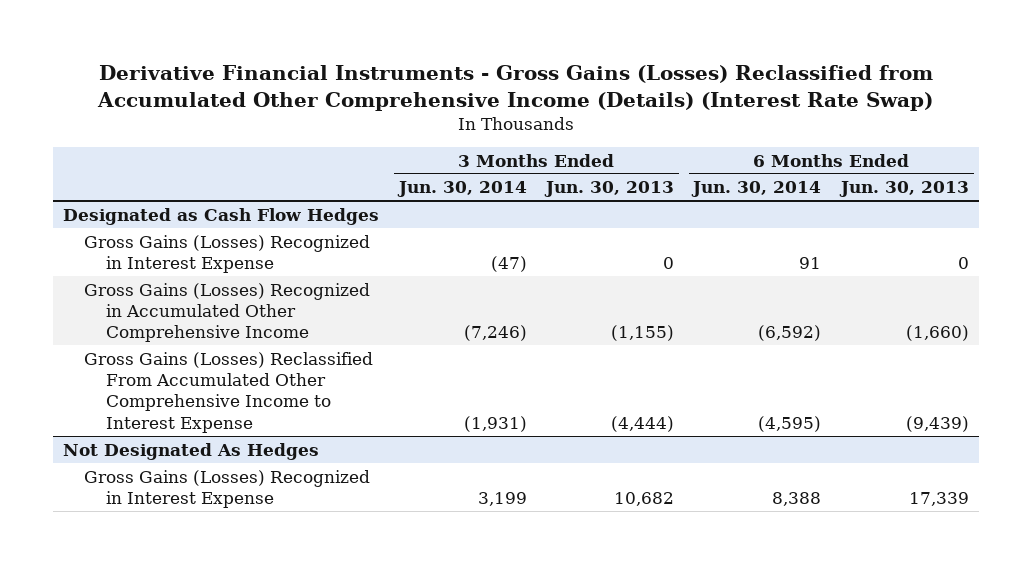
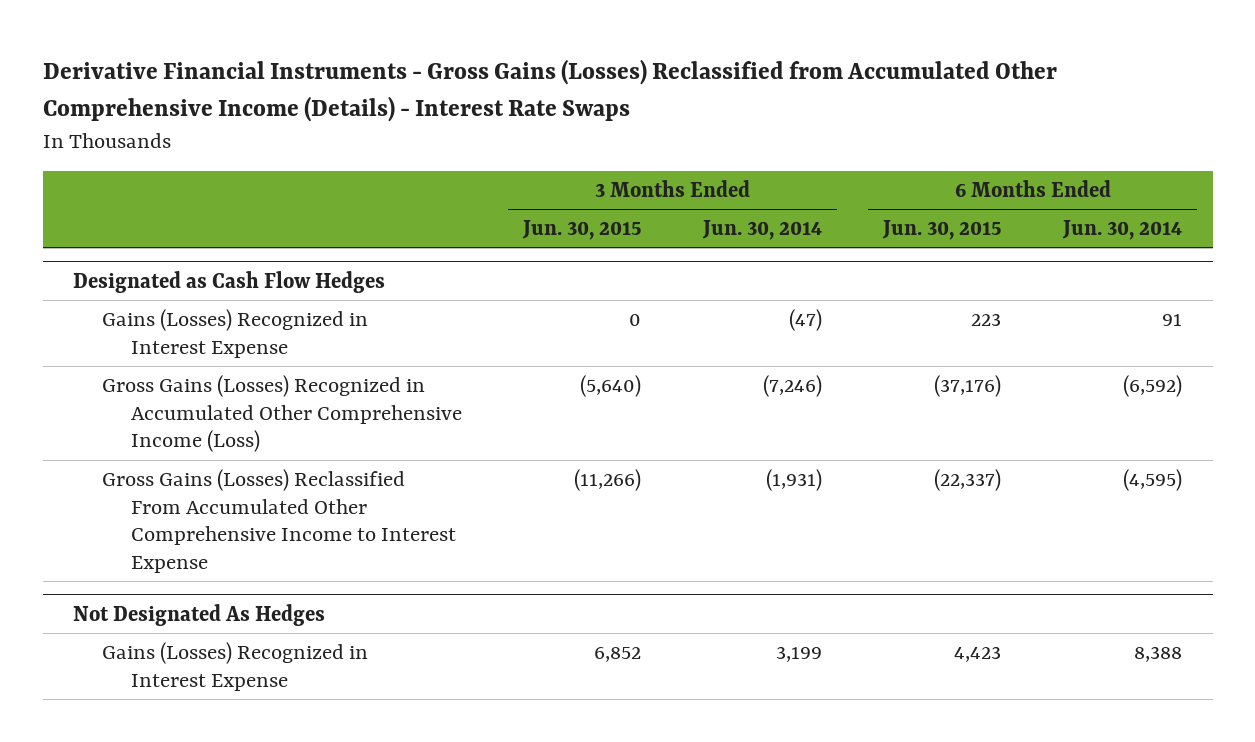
- Derivative Financial Instruments - Gross Gains (Losses) Reclassified from Accumulated Other Comprehensive Income (Details) (Interest Rate Swap)
+ Derivative Financial Instruments - Gross Gains (Losses) Reclassified from Accumulated Other Comprehensive Income (Details) - Interest Rate Swaps
- | 3 Months Ended Jun. 30, 2014 | 3 Months Ended Jun. 30, 2013 | 6 Months Ended Jun. 30, 2014 | 6 Months Ended Jun. 30, 2013
+ | 3 Months Ended Jun. 30, 2015 | 3 Months Ended Jun. 30, 2014 | 6 Months Ended Jun. 30, 2015 | 6 Months Ended Jun. 30, 2014
@ Designated as Cash Flow Hedges
- Gross Gains (Losses) Recognized in Interest Expense | (47) | 0 | 91 | 0
- Gross Gains (Losses) Recognized in Accumulated Other Comprehensive Income | (7,246) | (1,155) | (6,592) | (1,660)
+ Gains (Losses) Recognized in Interest Expense | 0 | (47) | 223 | 91
+ Gross Gains (Losses) Recognized in Accumulated Other Comprehensive Income (Loss) | (5,640) | (7,246) | (37,176) | (6,592)
@ Not Designated As Hedges
- Gross Gains (Losses) Recognized in Interest Expense | 3,199 | 10,682 | 8,388 | 17,339
+ Gains (Losses) Recognized in Interest Expense | 6,852 | 3,199 | 4,423 | 8,388

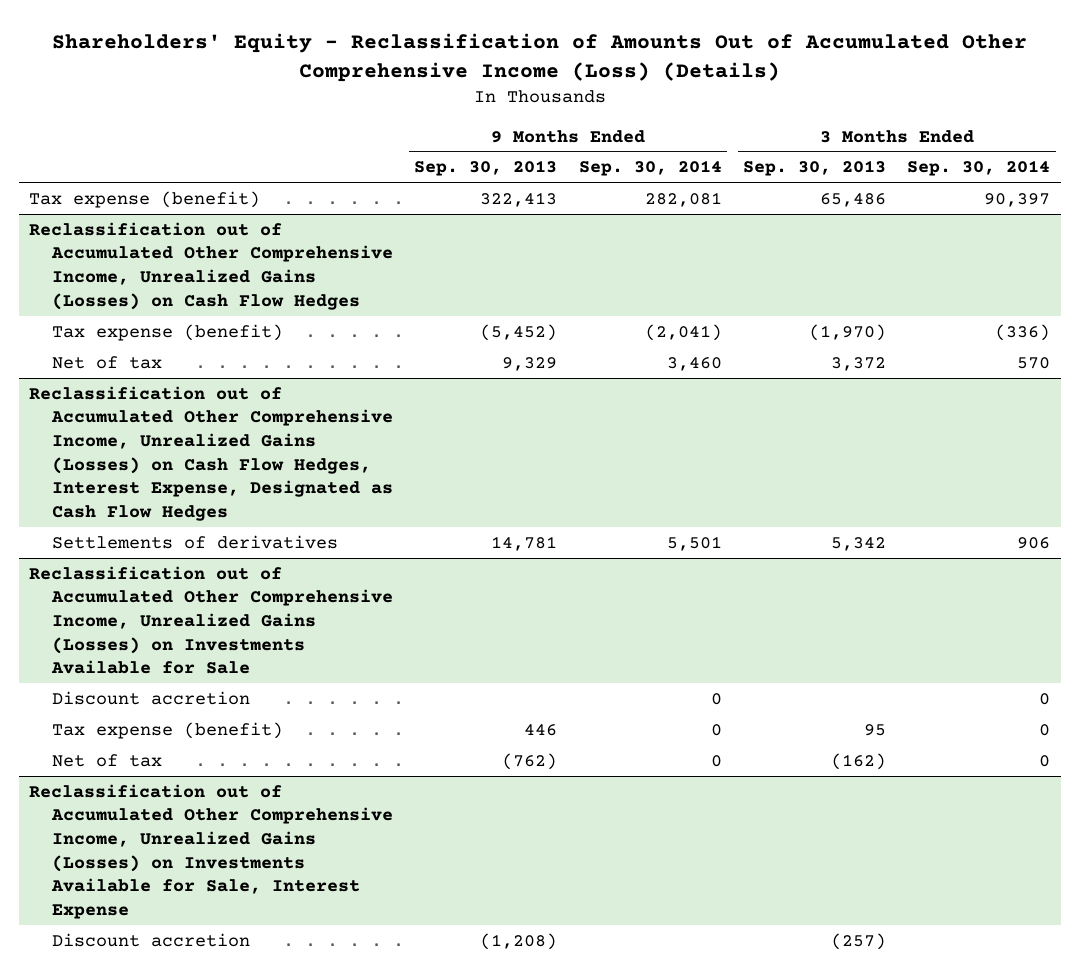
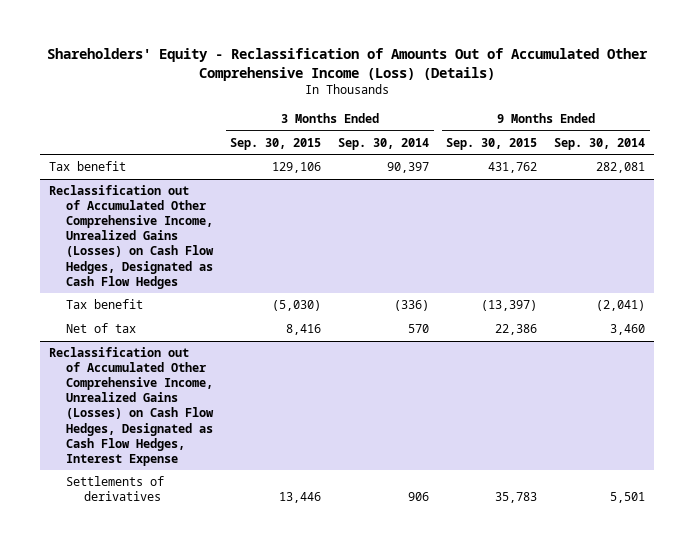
- | 9 Months Ended Sep. 30, 2013 | 9 Months Ended Sep. 30, 2014 | 3 Months Ended Sep. 30, 2013 | 3 Months Ended Sep. 30, 2014
+ | 3 Months Ended Sep. 30, 2015 | 3 Months Ended Sep. 30, 2014 | 9 Months Ended Sep. 30, 2015 | 9 Months Ended Sep. 30, 2014
- Tax expense (benefit) | 322,413 | 282,081 | 65,486 | 90,397
- Reclassification out of Accumulated Other Comprehensive Income, Unrealized Gains (Losses) on Cash Flow Hedges
- Tax expense (benefit) | (5,452) | (2,041) | (1,970) | (336)
+ Tax benefit | 129,106 | 90,397 | 431,762 | 282,081
+ Reclassification out of Accumulated Other Comprehensive Income, Unrealized Gains (Losses) on Cash Flow Hedges, Designated as Cash Flow Hedges
+ Tax benefit | (5,030) | (336) | (13,397) | (2,041)
- Reclassification out of Accumulated Other Comprehensive Income, Unrealized Gains (Losses) on Cash Flow Hedges, Interest Expense, Designated as Cash Flow Hedges
+ Reclassification out of Accumulated Other Comprehensive Income, Unrealized Gains (Losses) on Cash Flow Hedges, Designated as Cash Flow Hedges, Interest Expense
- Reclassification out of Accumulated Other Comprehensive Income, Unrealized Gains (Losses) on Investments Available for Sale
- Discount accretion | | 0 | | 0
- Tax expense (benefit) | 446 | 0 | 95 | 0
- Net of tax | (762) | 0 | (162) | 0
- Reclassification out of Accumulated Other Comprehensive Income, Unrealized Gains (Losses) on Investments Available for Sale, Interest Expense
- Discount accretion | (1,208) | | (257) |

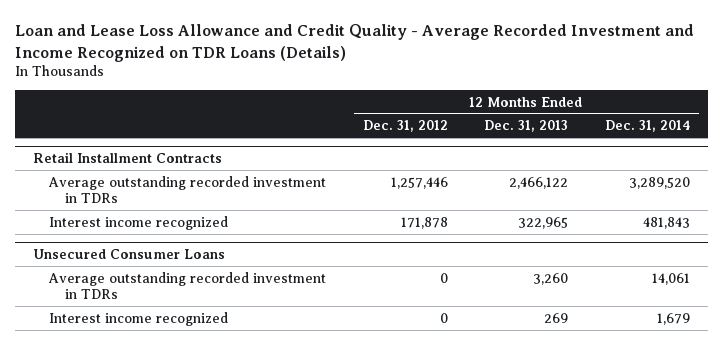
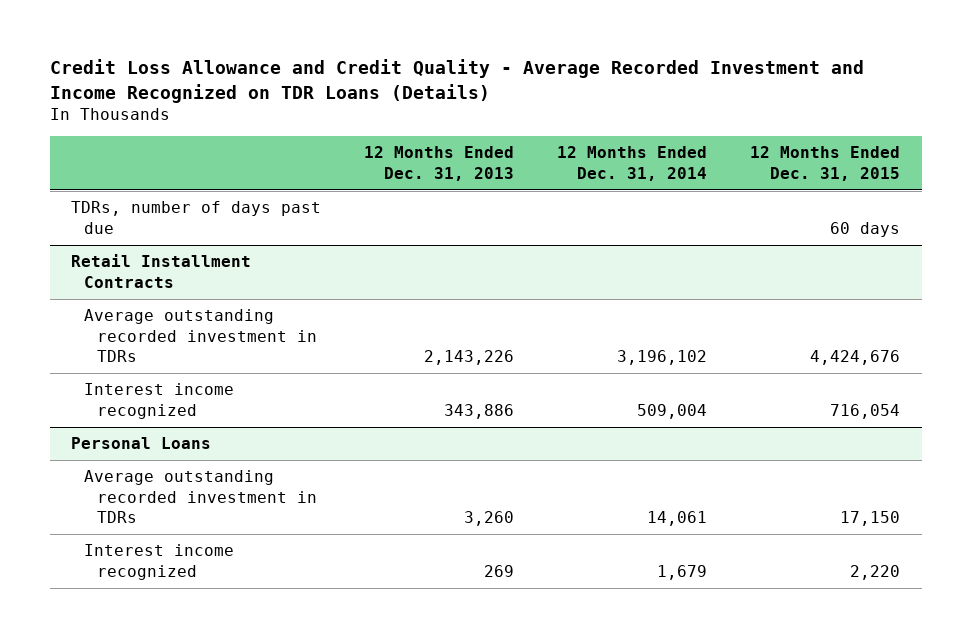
- Loan and Lease Loss Allowance and Credit Quality - Average Recorded Investment and Income Recognized on TDR Loans (Details)
+ Credit Loss Allowance and Credit Quality - Average Recorded Investment and Income Recognized on TDR Loans (Details)
- | 12 Months Ended Dec. 31, 2012 | 12 Months Ended Dec. 31, 2013 | 12 Months Ended Dec. 31, 2014
+ | 12 Months Ended Dec. 31, 2013 | 12 Months Ended Dec. 31, 2014 | 12 Months Ended Dec. 31, 2015
+ TDRs, number of days past due | | | 60 days
@ Retail Installment Contracts
- Average outstanding recorded investment in TDRs | 1,257,446 | 2,466,122 | 3,289,520
- Interest income recognized | 171,878 | 322,965 | 481,843
- Unsecured Consumer Loans
@ Retail Installment Contracts
+ Average outstanding recorded investment in TDRs | 2,143,226 | 3,196,102 | 4,424,676
+ Interest income recognized | 343,886 | 509,004 | 716,054
+ Personal Loans

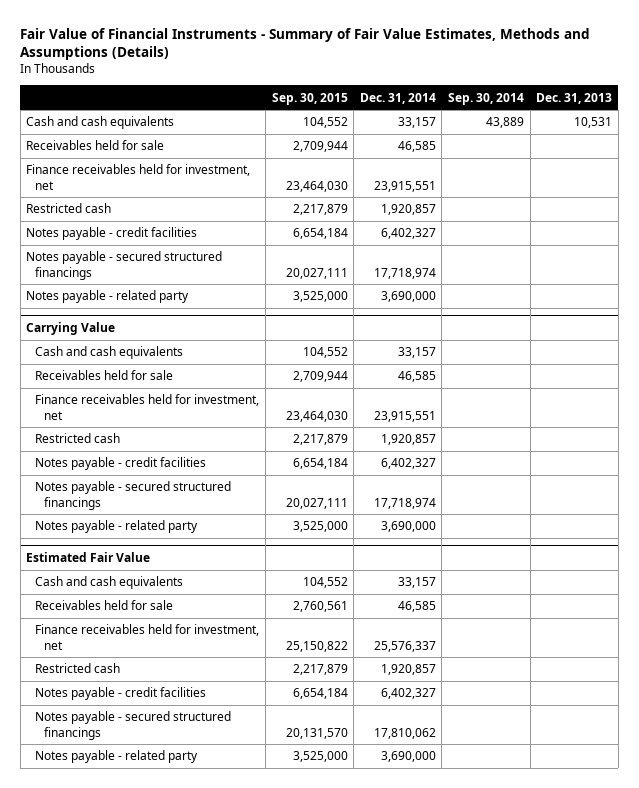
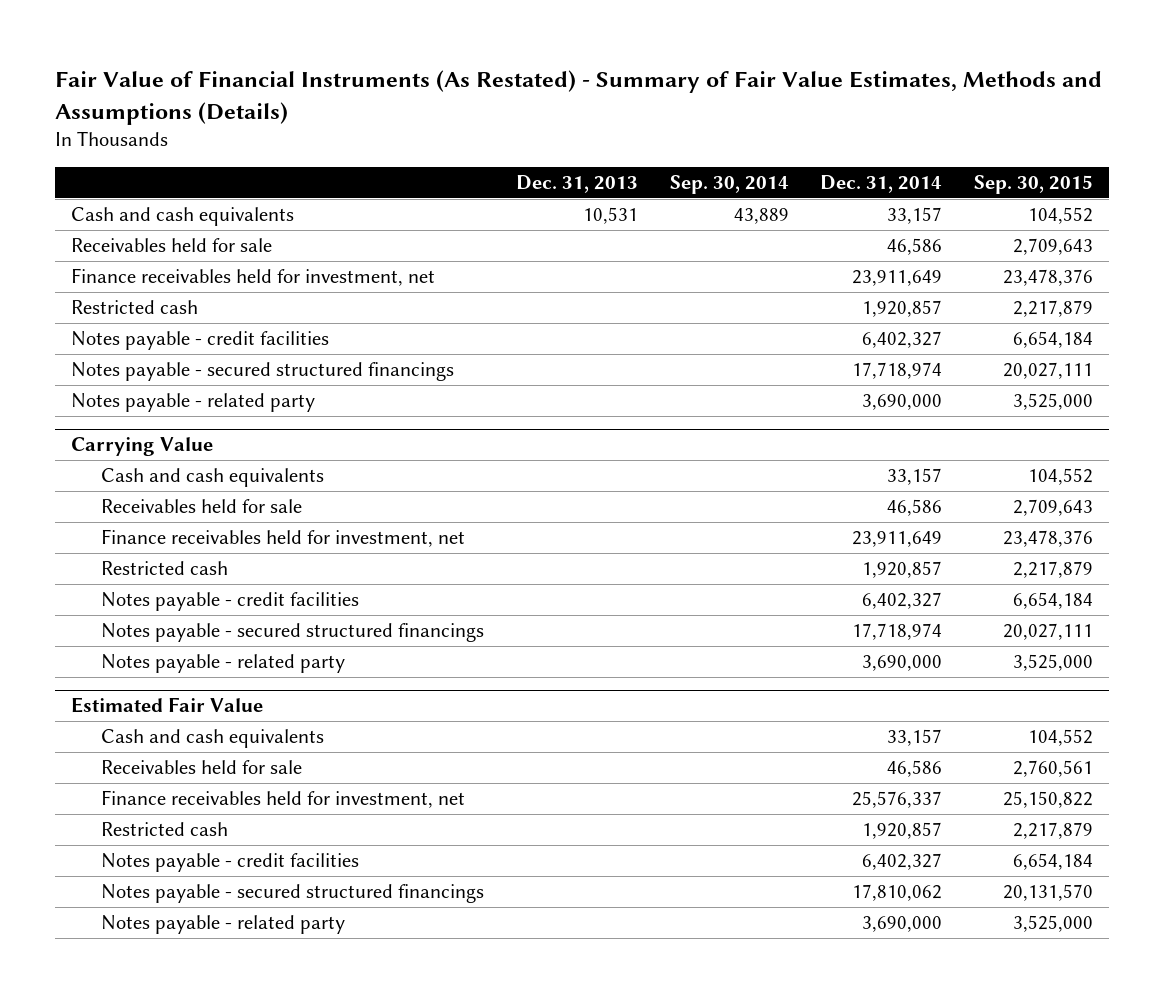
- Fair Value of Financial Instruments - Summary of Fair Value Estimates, Methods and Assumptions (Details)
+ Fair Value of Financial Instruments (As Restated) - Summary of Fair Value Estimates, Methods and Assumptions (Details)
- | Sep. 30, 2015 | Dec. 31, 2014 | Sep. 30, 2014 | Dec. 31, 2013
+ | Dec. 31, 2013 | Sep. 30, 2014 | Dec. 31, 2014 | Sep. 30, 2015
- Receivables held for sale | 2,709,944 | 46,585 | |
- Finance receivables held for investment, net | 23,464,030 | 23,915,551 | |
+ Receivables held for sale | | | 46,586 | 2,709,643
+ Finance receivables held for investment, net | | | 23,911,649 | 23,478,376
@ Carrying Value
- Receivables held for sale | 2,709,944 | 46,585 | |
- Finance receivables held for investment, net | 23,464,030 | 23,915,551 | |
+ Receivables held for sale | | | 46,586 | 2,709,643
+ Finance receivables held for investment, net | | | 23,911,649 | 23,478,376
@ Estimated Fair Value
- Receivables held for sale | 2,760,561 | 46,585 | |
+ Receivables held for sale | | | 46,586 | 2,760,561

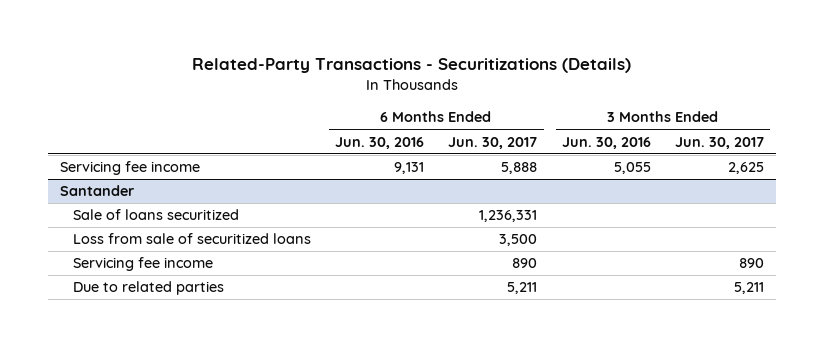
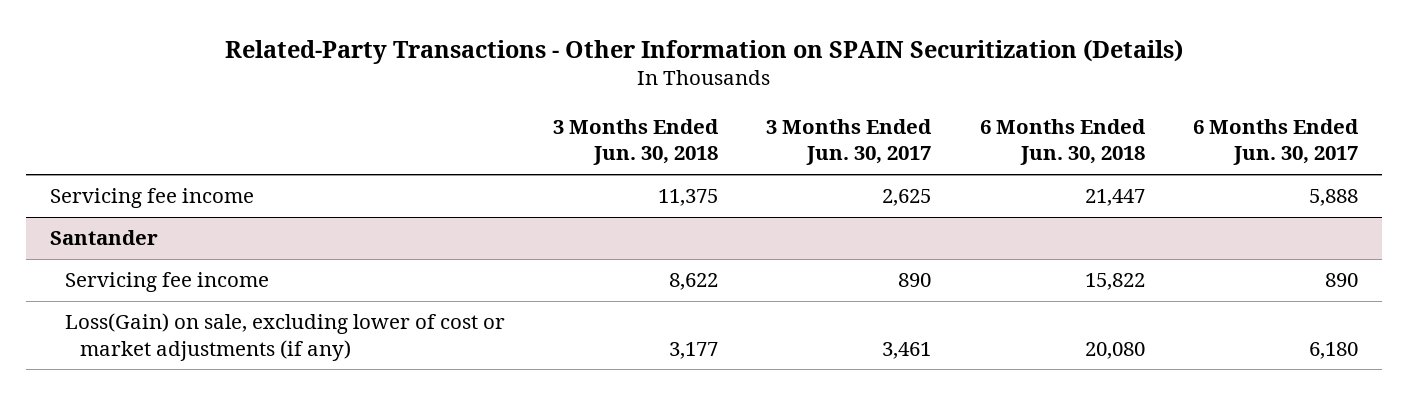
- Related-Party Transactions - Securitizations (Details)
+ Related-Party Transactions - Other Information on SPAIN Securitization (Details)
- | 6 Months Ended Jun. 30, 2016 | 6 Months Ended Jun. 30, 2017 | 3 Months Ended Jun. 30, 2016 | 3 Months Ended Jun. 30, 2017
+ | 3 Months Ended Jun. 30, 2018 | 3 Months Ended Jun. 30, 2017 | 6 Months Ended Jun. 30, 2018 | 6 Months Ended Jun. 30, 2017
@ Santander
- Sale of loans securitized | | 1,236,331 | |
- Loss from sale of securitized loans | | 3,500 | |
- Due to related parties | | 5,211 | | 5,211
+ Loss(Gain) on sale, excluding lower of cost or market adjustments (if any) | 3,177 | 3,461 | 20,080 | 6,180

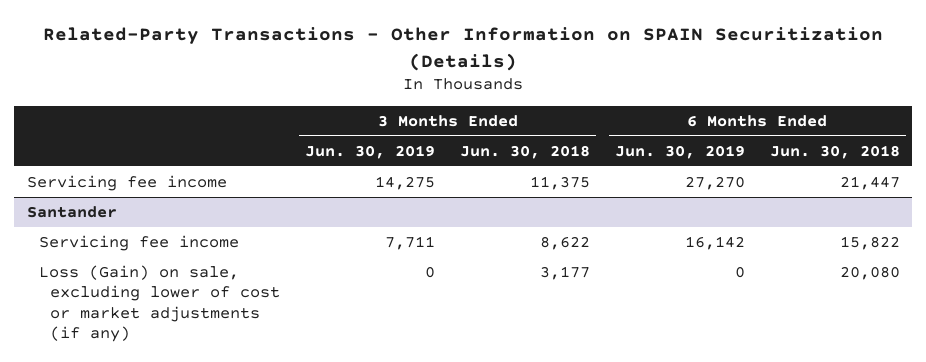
- | 3 Months Ended Jun. 30, 2018 | 3 Months Ended Jun. 30, 2017 | 6 Months Ended Jun. 30, 2018 | 6 Months Ended Jun. 30, 2017
+ | 3 Months Ended Jun. 30, 2019 | 3 Months Ended Jun. 30, 2018 | 6 Months Ended Jun. 30, 2019 | 6 Months Ended Jun. 30, 2018
@ Santander
- Loss(Gain) on sale, excluding lower of cost or market adjustments (if any) | 3,177 | 3,461 | 20,080 | 6,180
+ Loss (Gain) on sale, excluding lower of cost or market adjustments (if any) | 0 | 3,177 | 0 | 20,080

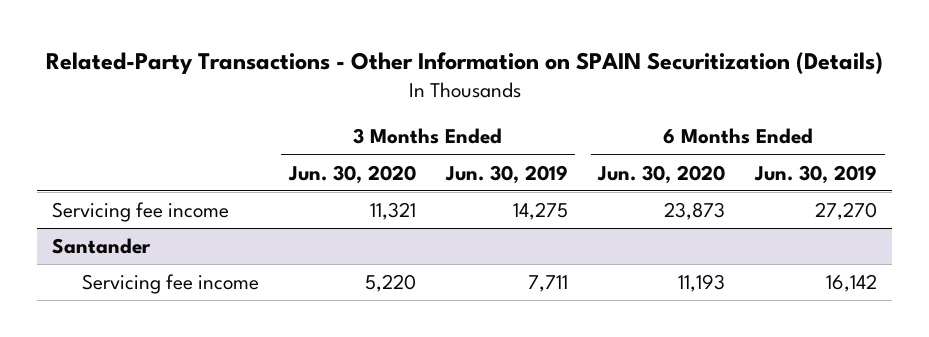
- | 3 Months Ended Jun. 30, 2019 | 3 Months Ended Jun. 30, 2018 | 6 Months Ended Jun. 30, 2019 | 6 Months Ended Jun. 30, 2018
+ | 3 Months Ended Jun. 30, 2020 | 3 Months Ended Jun. 30, 2019 | 6 Months Ended Jun. 30, 2020 | 6 Months Ended Jun. 30, 2019
@ Santander
- Loss (Gain) on sale, excluding lower of cost or market adjustments (if any) | 0 | 3,177 | 0 | 20,080

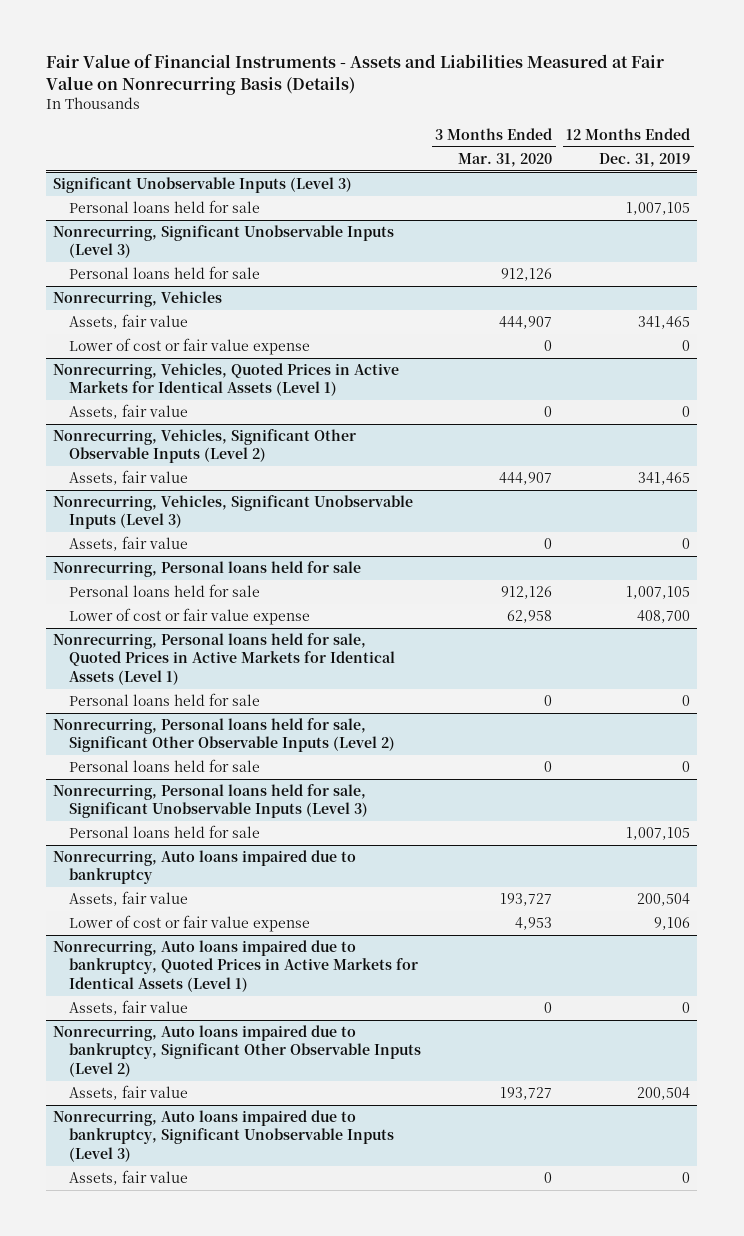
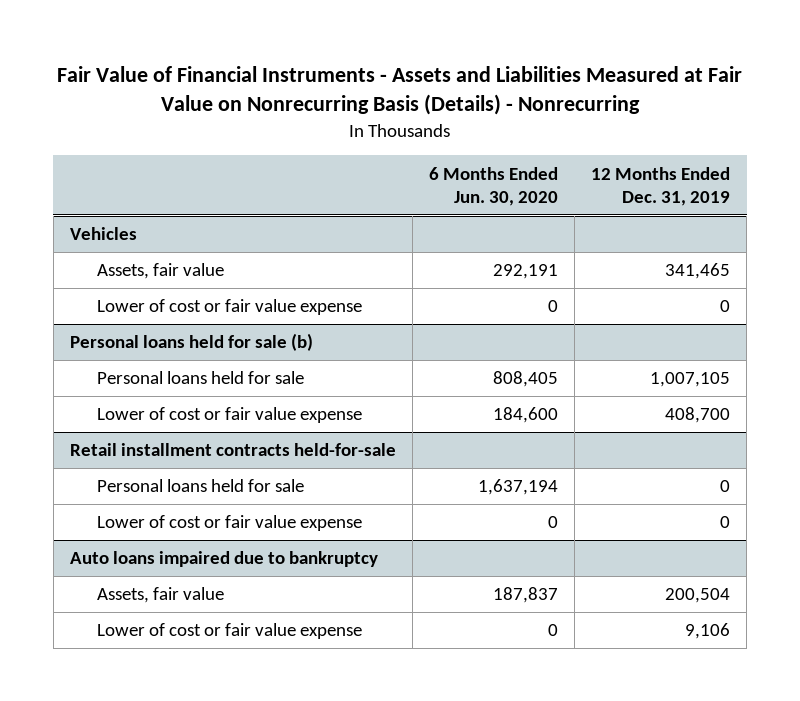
- Fair Value of Financial Instruments - Assets and Liabilities Measured at Fair Value on Nonrecurring Basis (Details)
+ Fair Value of Financial Instruments - Assets and Liabilities Measured at Fair Value on Nonrecurring Basis (Details) - Nonrecurring
- | 3 Months Ended Mar. 31, 2020 | 12 Months Ended Dec. 31, 2019
+ | 6 Months Ended Jun. 30, 2020 | 12 Months Ended Dec. 31, 2019
- Significant Unobservable Inputs (Level 3)
- Personal loans held for sale | | 1,007,105
- Nonrecurring, Significant Unobservable Inputs (Level 3)
- Personal loans held for sale | 912,126 |
- Nonrecurring, Vehicles
+ Vehicles
- Nonrecurring, Vehicles, Quoted Prices in Active Markets for Identical Assets (Level 1)
- Assets, fair value | 0 | 0
- Nonrecurring, Vehicles, Significant Other Observable Inputs (Level 2)
- Assets, fair value | 444,907 | 341,465
- Nonrecurring, Vehicles, Significant Unobservable Inputs (Level 3)
- Assets, fair value | 0 | 0
- Nonrecurring, Personal loans held for sale
+ Personal loans held for sale (b)
- Nonrecurring, Personal loans held for sale, Quoted Prices in Active Markets for Identical Assets (Level 1)
- Personal loans held for sale | 0 | 0
- Nonrecurring, Personal loans held for sale, Significant Other Observable Inputs (Level 2)
+ Retail installment contracts held-for-sale
- Nonrecurring, Personal loans held for sale, Significant Unobservable Inputs (Level 3)
- Personal loans held for sale | | 1,007,105
- Nonrecurring, Auto loans impaired due to bankruptcy
+ Lower of cost or fair value expense | 0 | 0
+ Auto loans impaired due to bankruptcy
- Nonrecurring, Auto loans impaired due to bankruptcy, Quoted Prices in Active Markets for Identical Assets (Level 1)
- Assets, fair value | 0 | 0
- Nonrecurring, Auto loans impaired due to bankruptcy, Significant Other Observable Inputs (Level 2)
- Assets, fair value | 193,727 | 200,504
- Nonrecurring, Auto loans impaired due to bankruptcy, Significant Unobservable Inputs (Level 3)
- Assets, fair value | 0 | 0

